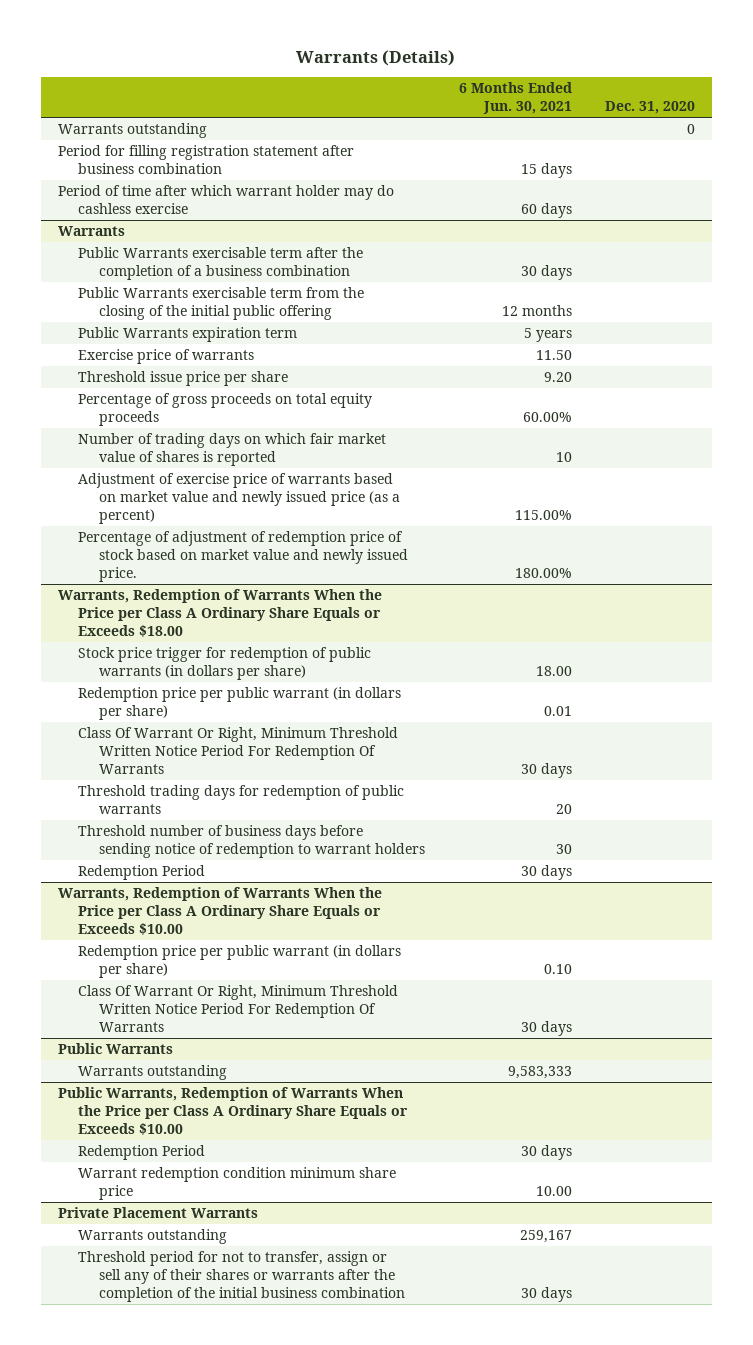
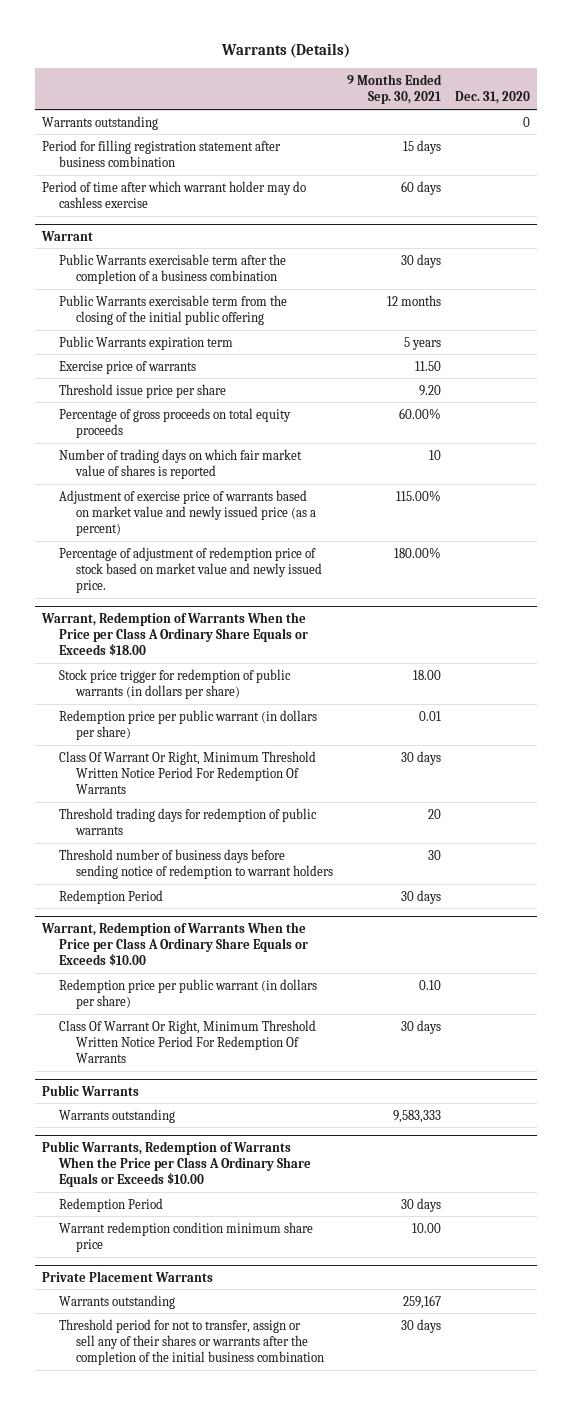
- | 6 Months Ended Jun. 30, 2021 | Dec. 31, 2020
+ | 9 Months Ended Sep. 30, 2021 | Dec. 31, 2020
- Warrants
+ Warrant
- Warrants, Redemption of Warrants When the Price per Class A Ordinary Share Equals or Exceeds $18.00
+ Warrant, Redemption of Warrants When the Price per Class A Ordinary Share Equals or Exceeds $18.00
- Warrants, Redemption of Warrants When the Price per Class A Ordinary Share Equals or Exceeds $10.00
+ Warrant, Redemption of Warrants When the Price per Class A Ordinary Share Equals or Exceeds $10.00

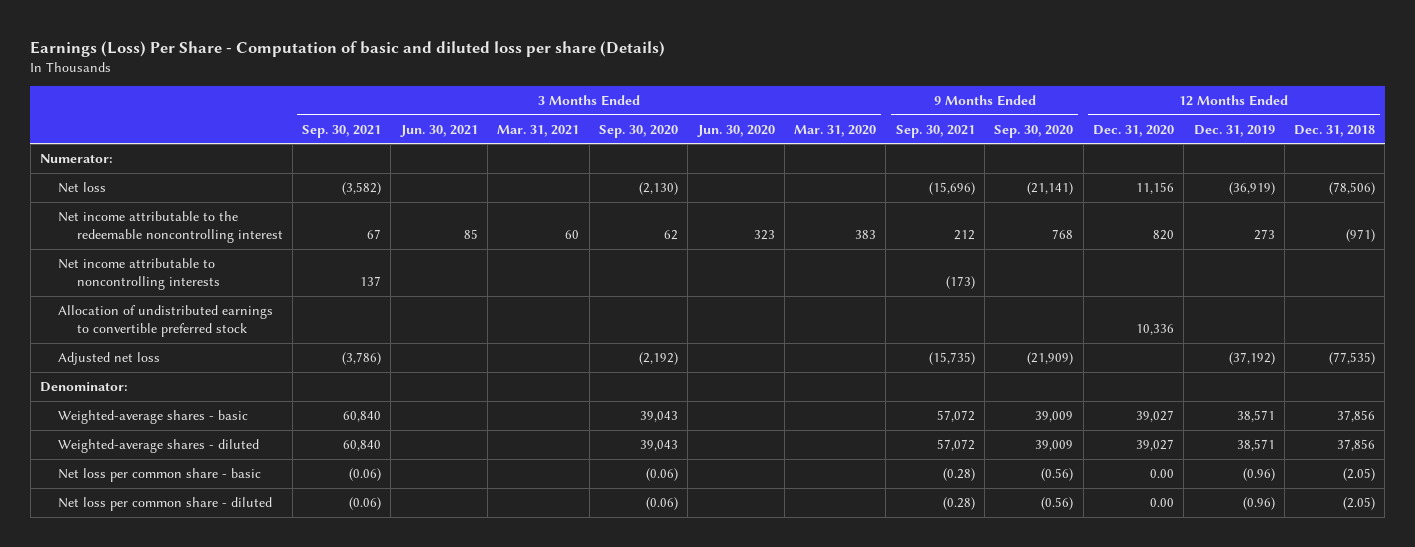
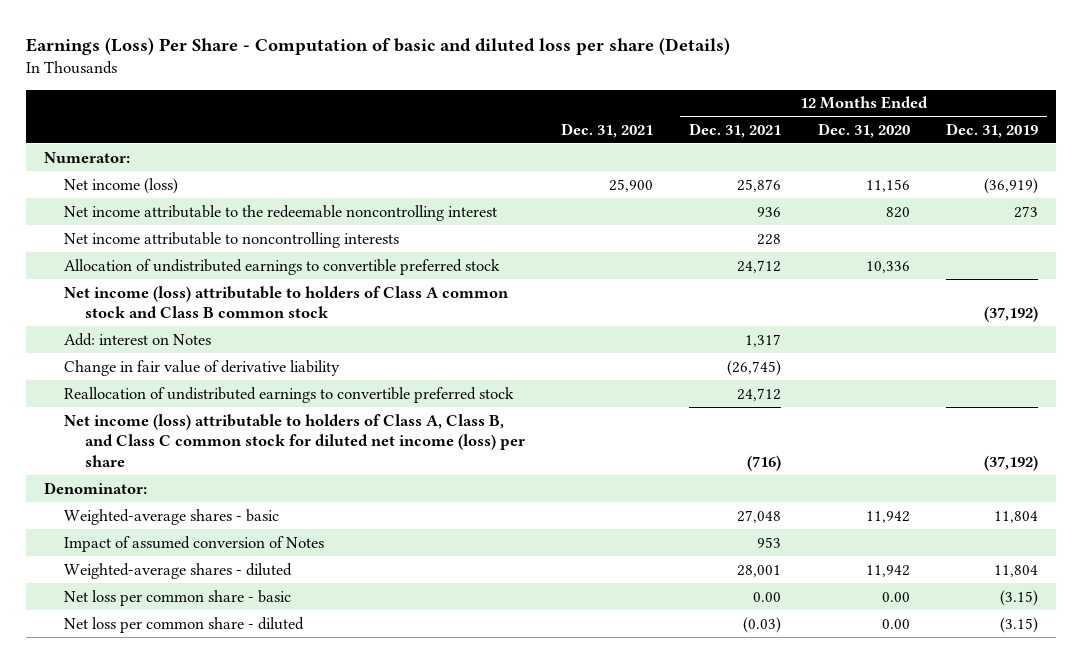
- | 3 Months Ended Sep. 30, 2021 | 3 Months Ended Jun. 30, 2021 | 3 Months Ended Mar. 31, 2021 | 3 Months Ended Sep. 30, 2020 | 3 Months Ended Jun. 30, 2020 | 3 Months Ended Mar. 31, 2020 | 9 Months Ended Sep. 30, 2021 | 9 Months Ended Sep. 30, 2020 | 12 Months Ended Dec. 31, 2020 | 12 Months Ended Dec. 31, 2019 | 12 Months Ended Dec. 31, 2018
+ | Dec. 31, 2021 | 12 Months Ended Dec. 31, 2021 | 12 Months Ended Dec. 31, 2020 | 12 Months Ended Dec. 31, 2019
- Net loss | (3,582) | | | (2,130) | | | (15,696) | (21,141) | 11,156 | (36,919) | (78,506)
+ Net income (loss) | 25,900 | 25,876 | 11,156 | (36,919)
- Adjusted net loss | (3,786) | | | (2,192) | | | (15,735) | (21,909) | | (37,192) | (77,535)
+ Net income (loss) attributable to holders of Class A common stock and Class B common stock | | | | (37,192)
+ Add: interest on Notes | | 1,317 | |
+ Change in fair value of derivative liability | | (26,745) | |
+ Reallocation of undistributed earnings to convertible preferred stock | | 24,712 | |
+ Net income (loss) attributable to holders of Class A, Class B, and Class C common stock for diluted net income (loss) per share | | (716) | | (37,192)
- Weighted-average shares - basic | 60,840 | | | 39,043 | | | 57,072 | 39,009 | 39,027 | 38,571 | 37,856
- Weighted-average shares - diluted | 60,840 | | | 39,043 | | | 57,072 | 39,009 | 39,027 | 38,571 | 37,856
- Net loss per common share - basic | (0.06) | | | (0.06) | | | (0.28) | (0.56) | 0.00 | (0.96) | (2.05)
- Net loss per common share - diluted | (0.06) | | | (0.06) | | | (0.28) | (0.56) | 0.00 | (0.96) | (2.05)
+ Weighted-average shares - basic | | 27,048 | 11,942 | 11,804
+ Impact of assumed conversion of Notes | | 953 | |
+ Weighted-average shares - diluted | | 28,001 | 11,942 | 11,804
+ Net loss per common share - basic | | 0.00 | 0.00 | (3.15)
+ Net loss per common share - diluted | | (0.03) | 0.00 | (3.15)

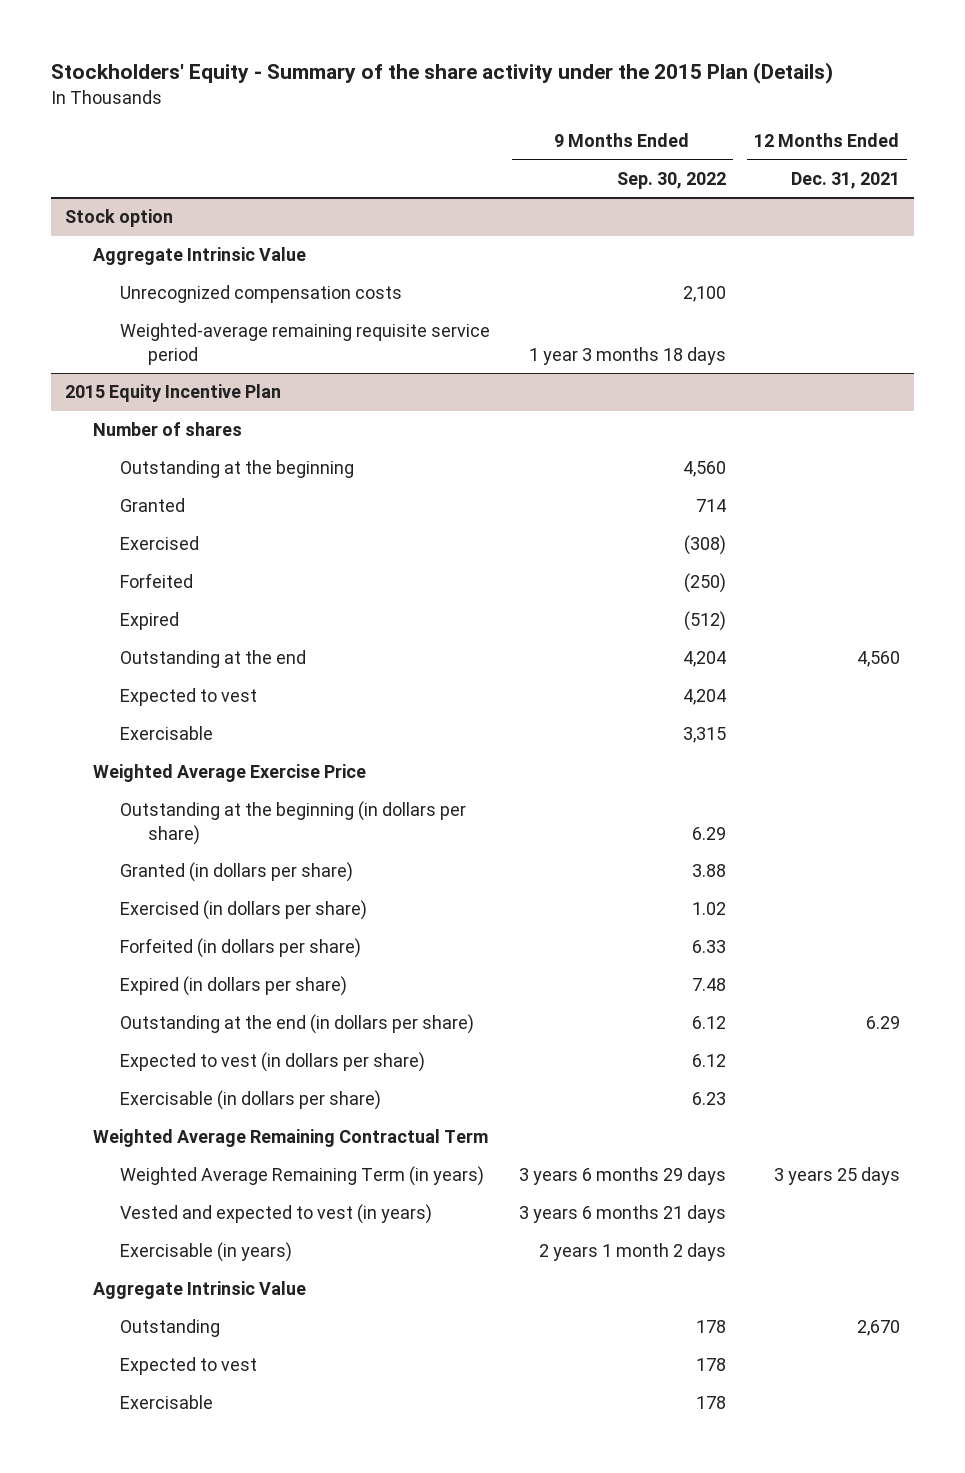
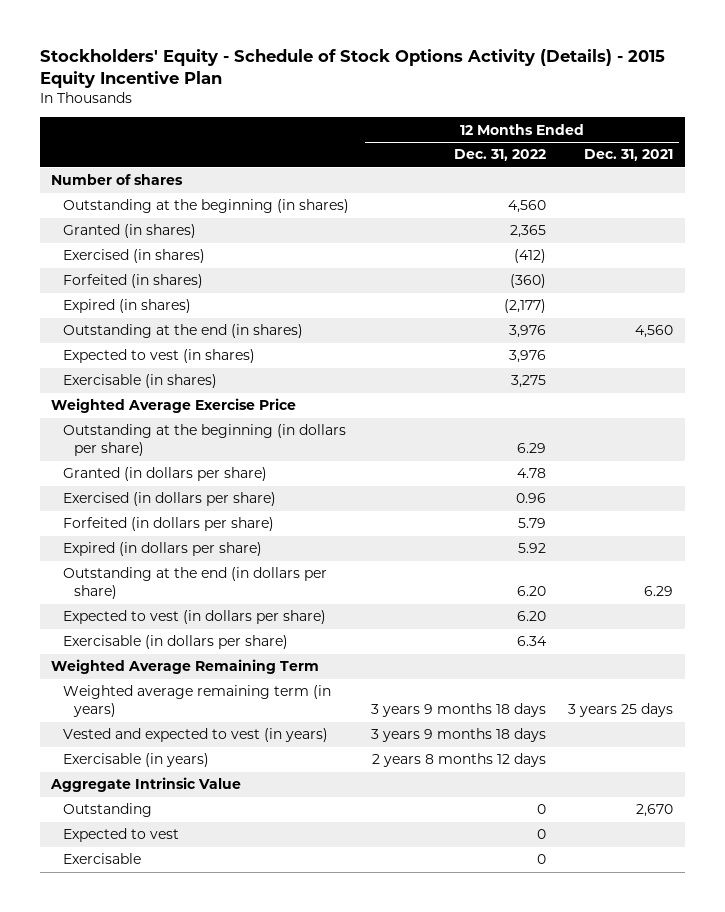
- Stockholders' Equity - Summary of the share activity under the 2015 Plan (Details)
+ Stockholders' Equity - Schedule of Stock Options Activity (Details) - 2015 Equity Incentive Plan
- | 9 Months Ended Sep. 30, 2022 | 12 Months Ended Dec. 31, 2021
+ | 12 Months Ended Dec. 31, 2022 | 12 Months Ended Dec. 31, 2021
- Stock option
- Aggregate Intrinsic Value
- Unrecognized compensation costs | 2,100 |
- Weighted-average remaining requisite service period | 1 year 3 months 18 days |
- 2015 Equity Incentive Plan
- Outstanding at the beginning | 4,560 |
- Granted | 714 |
- Exercised | (308) |
- Forfeited | (250) |
- Expired | (512) |
- Outstanding at the end | 4,204 | 4,560
- Expected to vest | 4,204 |
- Exercisable | 3,315 |
+ Outstanding at the beginning (in shares) | 4,560 |
+ Granted (in shares) | 2,365 |
+ Exercised (in shares) | (412) |
+ Forfeited (in shares) | (360) |
+ Expired (in shares) | (2,177) |
+ Outstanding at the end (in shares) | 3,976 | 4,560
+ Expected to vest (in shares) | 3,976 |
+ Exercisable (in shares) | 3,275 |
- Weighted Average Remaining Contractual Term
- Weighted Average Remaining Term (in years) | 3 years 6 months 29 days | 3 years 25 days
+ Weighted Average Remaining Term
+ Weighted average remaining term (in years) | 3 years 9 months 18 days | 3 years 25 days

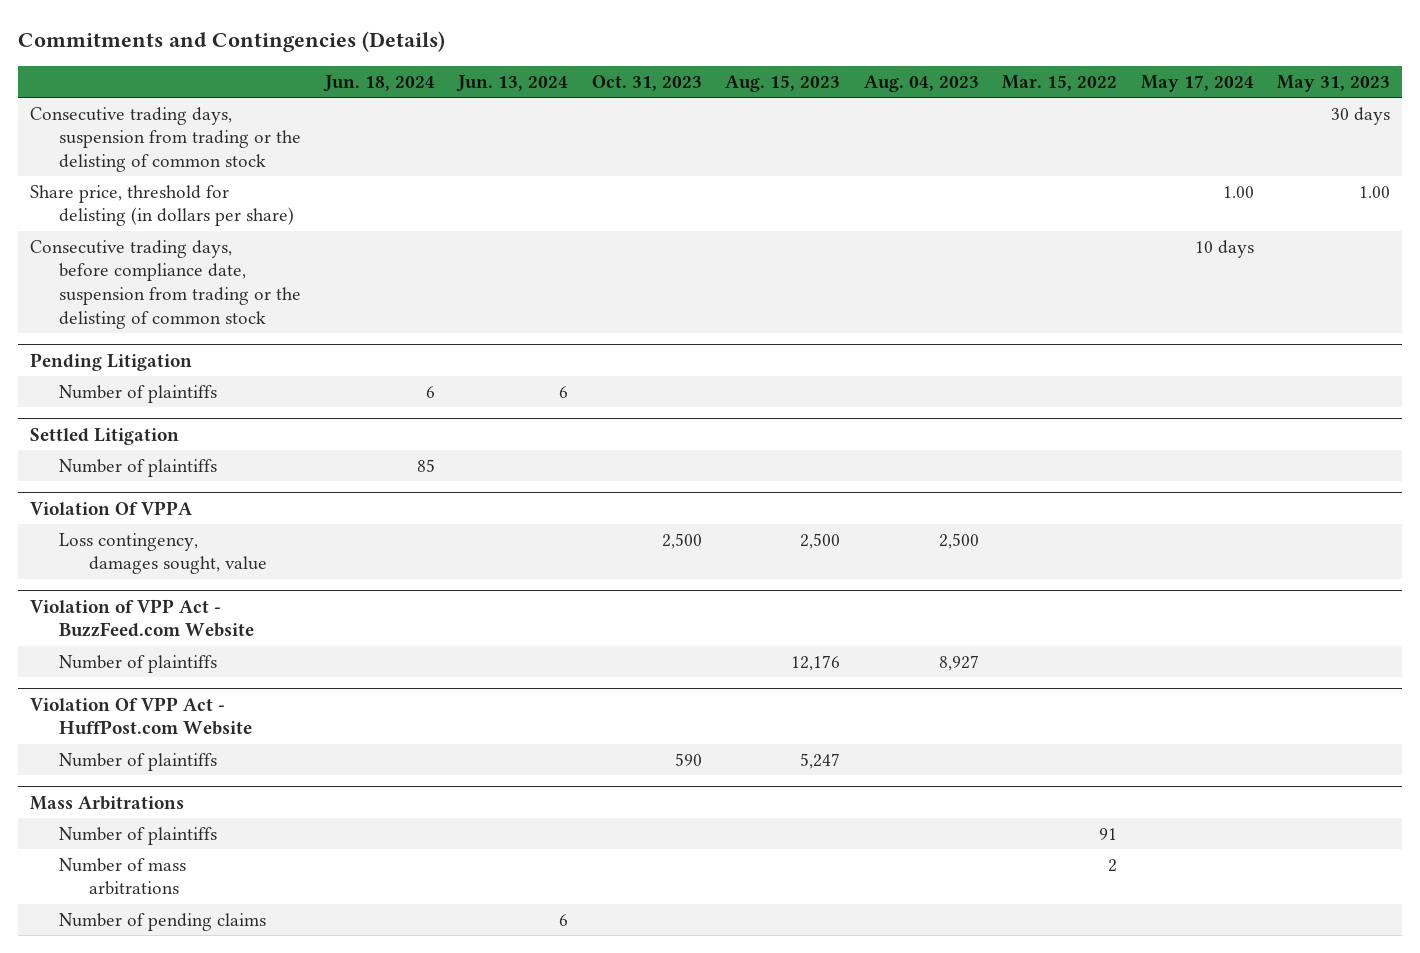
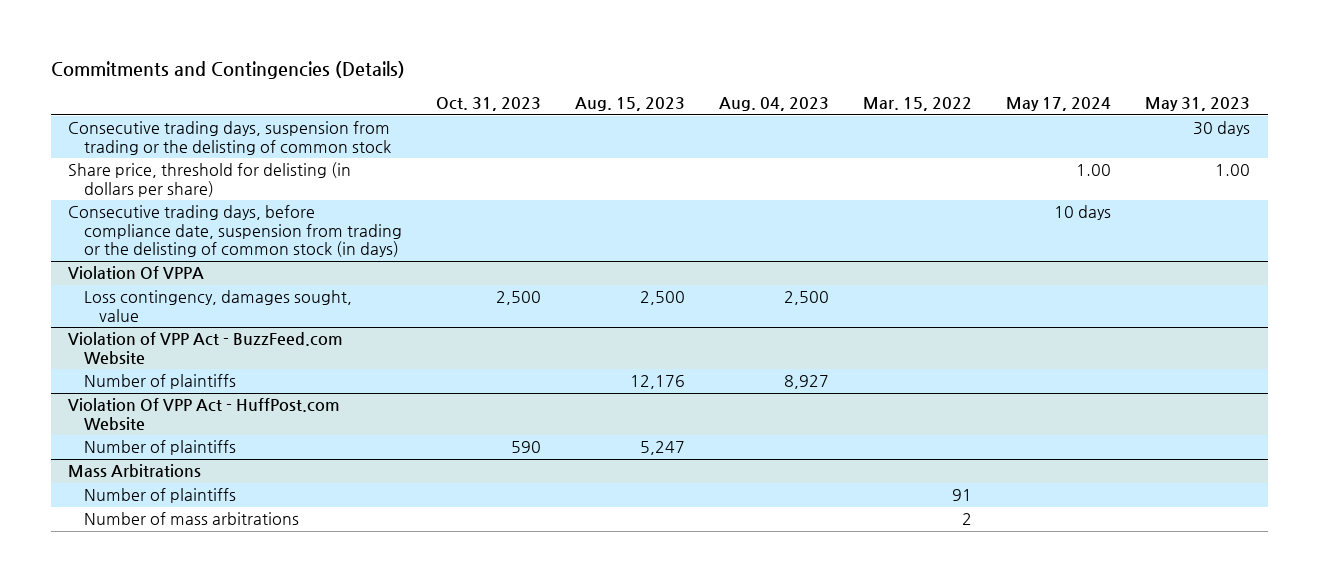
- | Jun. 18, 2024 | Jun. 13, 2024 | Oct. 31, 2023 | Aug. 15, 2023 | Aug. 04, 2023 | Mar. 15, 2022 | May 17, 2024 | May 31, 2023
+ | Oct. 31, 2023 | Aug. 15, 2023 | Aug. 04, 2023 | Mar. 15, 2022 | May 17, 2024 | May 31, 2023
- Consecutive trading days, before compliance date, suspension from trading or the delisting of common stock | | | | | | | 10 days |
- Pending Litigation
- Number of plaintiffs | 6 | 6 | | | | | |
- Settled Litigation
- Number of plaintiffs | 85 | | | | | | |
+ Consecutive trading days, before compliance date, suspension from trading or the delisting of common stock (in days) | | | | | 10 days |
@ Mass Arbitrations
- Number of pending claims | | 6 | | | | | |

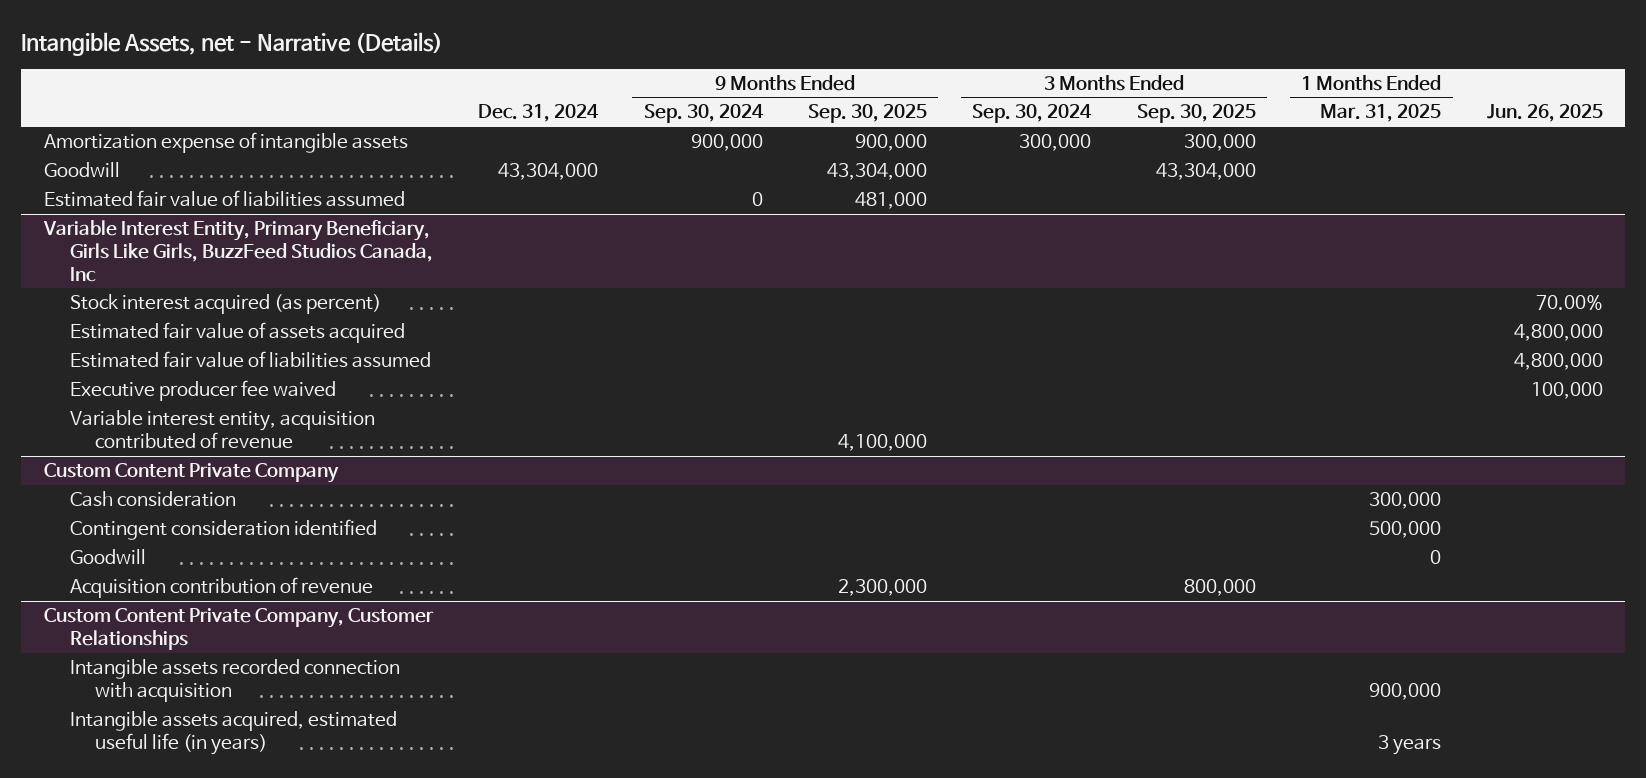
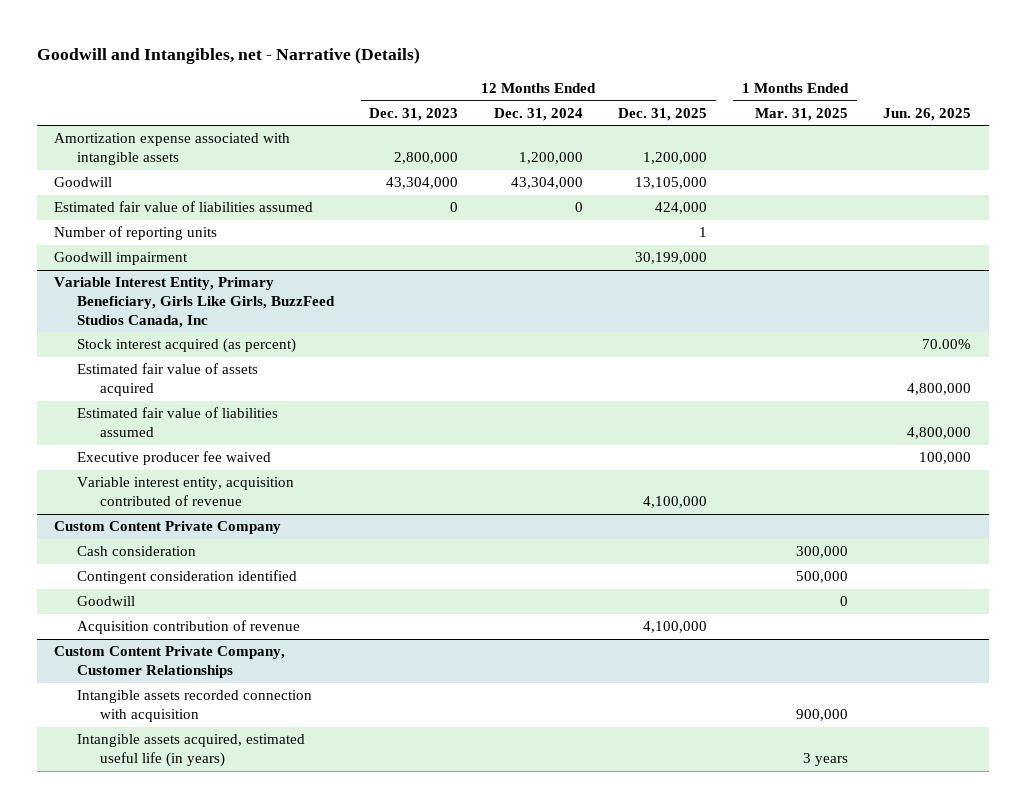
- Intangible Assets, net - Narrative (Details)
+ Goodwill and Intangibles, net - Narrative (Details)
- | Dec. 31, 2024 | 9 Months Ended Sep. 30, 2024 | 9 Months Ended Sep. 30, 2025 | 3 Months Ended Sep. 30, 2024 | 3 Months Ended Sep. 30, 2025 | 1 Months Ended Mar. 31, 2025 | Jun. 26, 2025
+ | 12 Months Ended Dec. 31, 2023 | 12 Months Ended Dec. 31, 2024 | 12 Months Ended Dec. 31, 2025 | 1 Months Ended Mar. 31, 2025 | Jun. 26, 2025
- Amortization expense of intangible assets | | 900,000 | 900,000 | 300,000 | 300,000 | |
+ Amortization expense associated with intangible assets | 2,800,000 | 1,200,000 | 1,200,000 | |
+ Number of reporting units | | | 1 | |
+ Goodwill impairment | | | 30,199,000 | |

